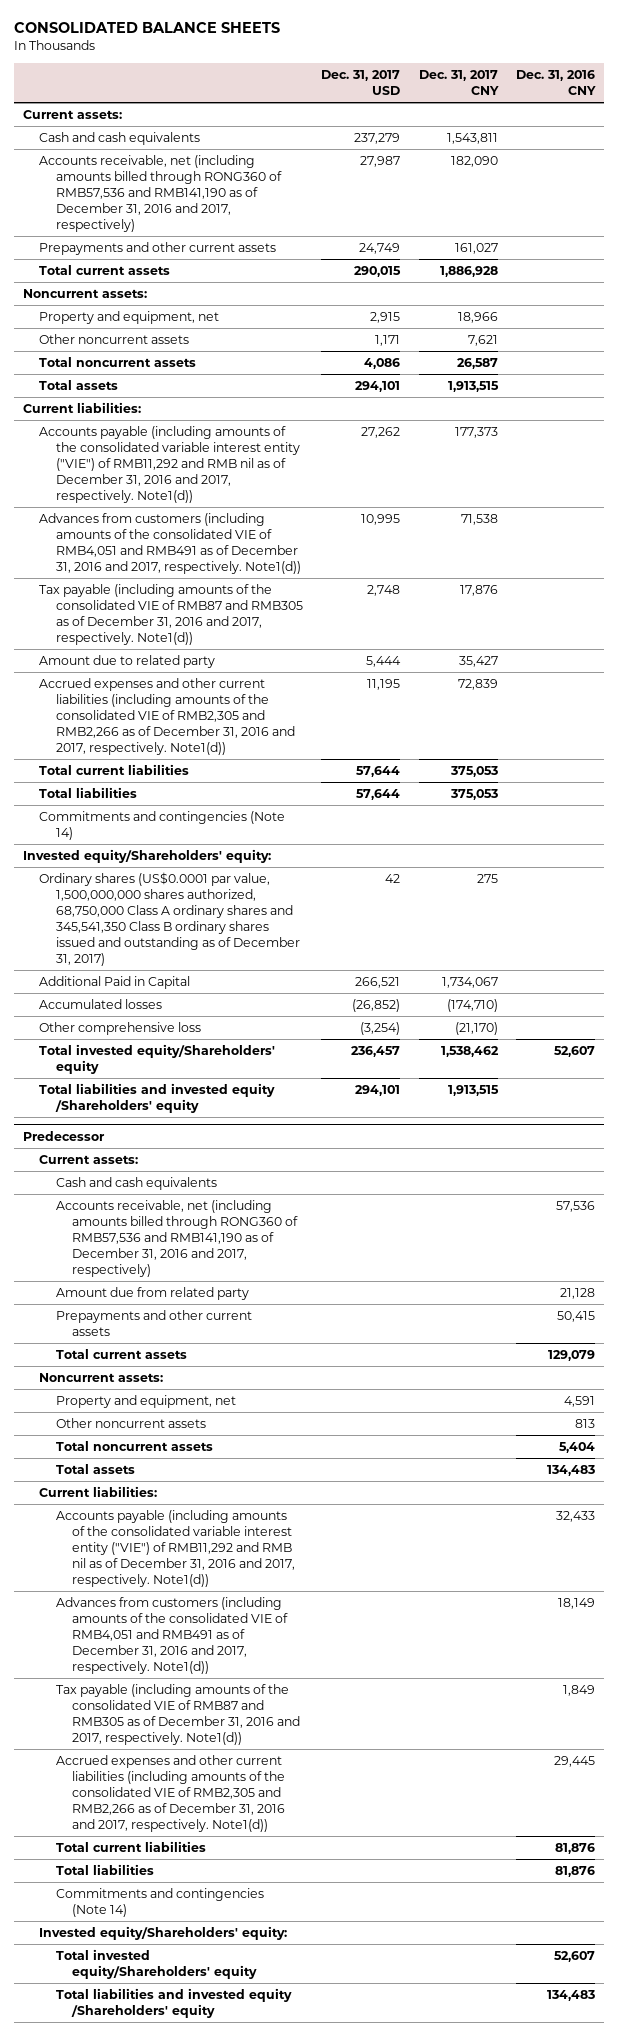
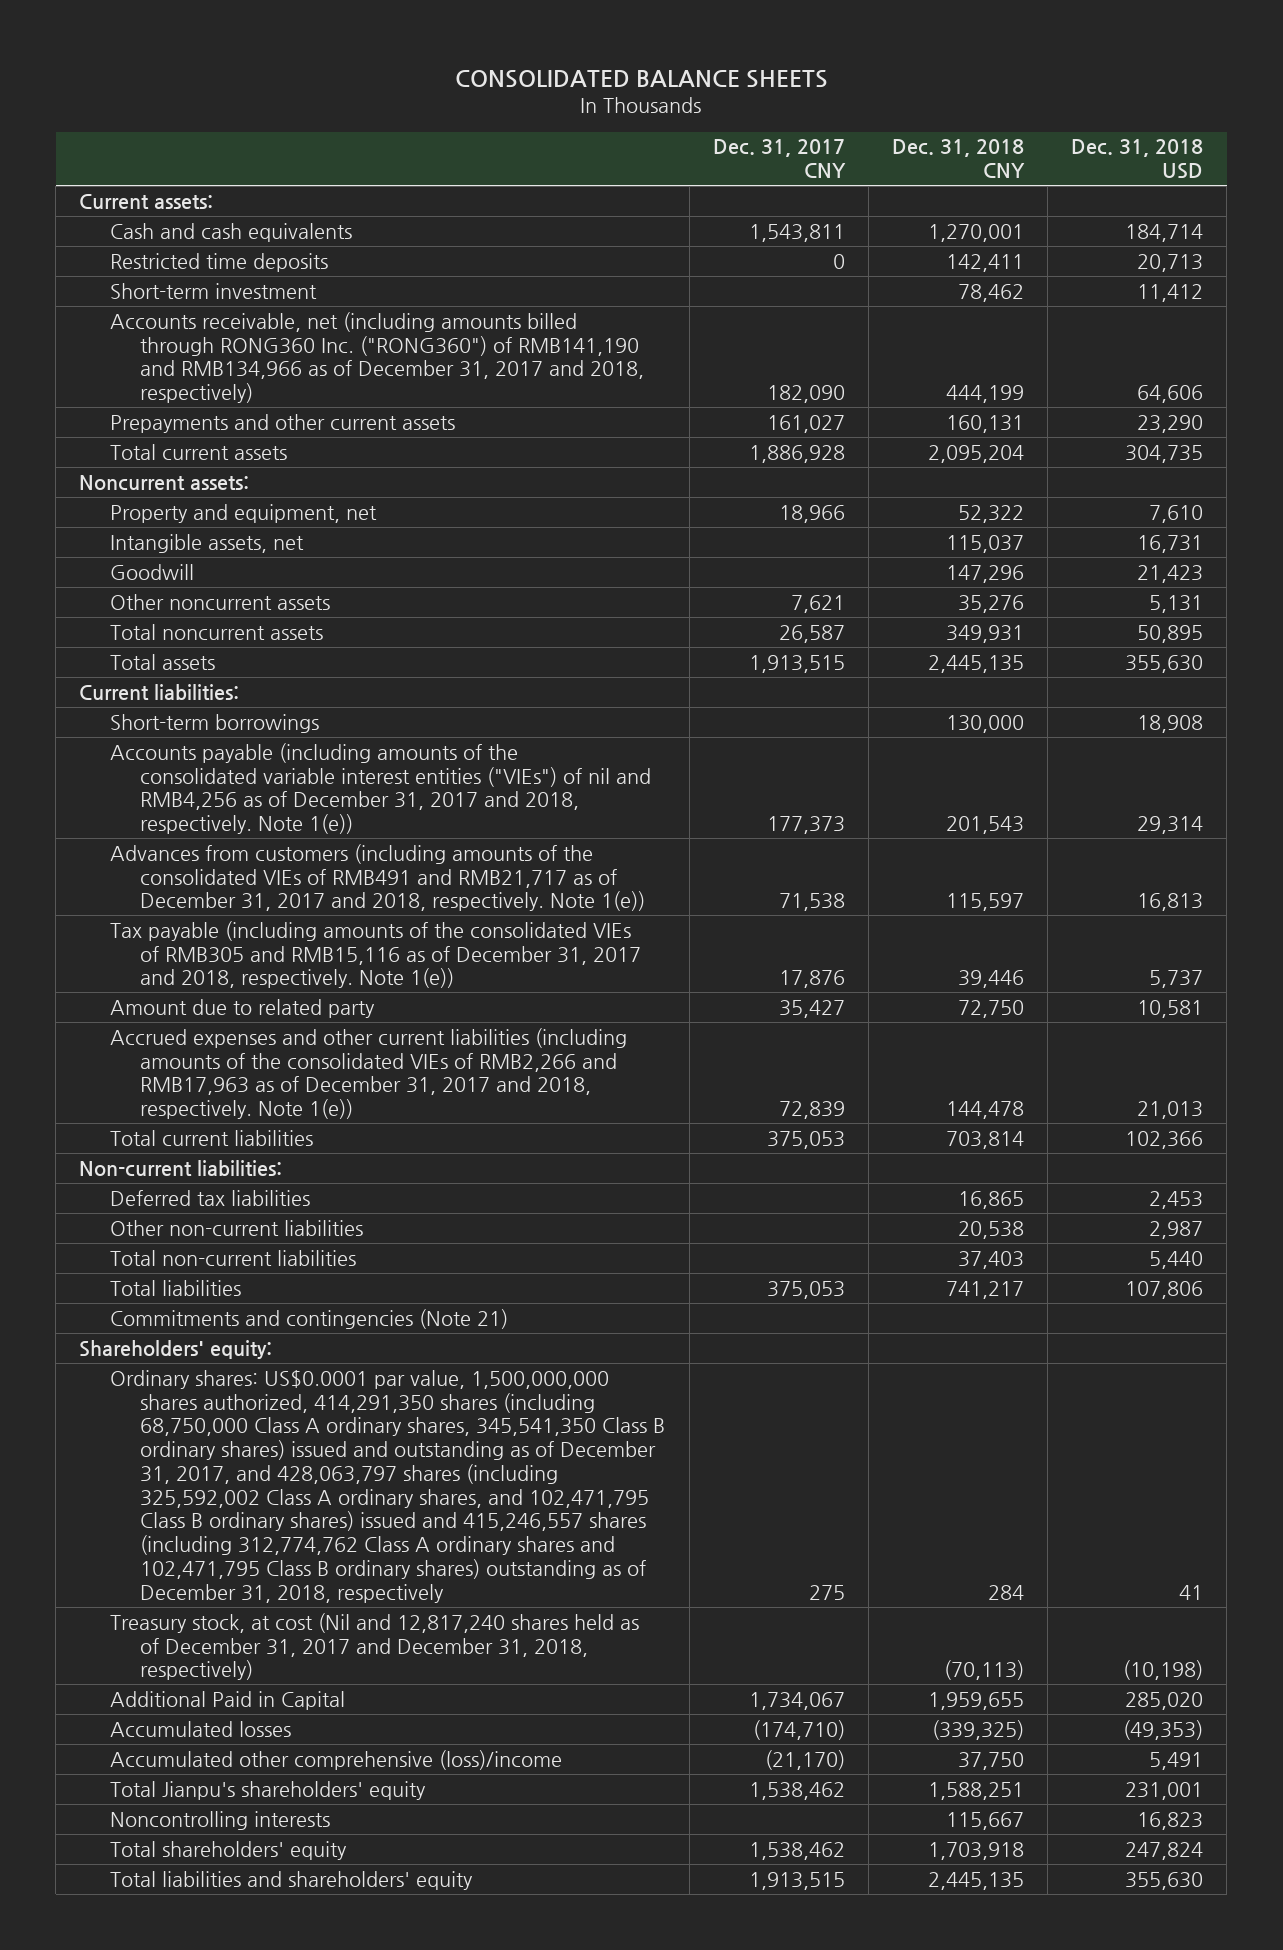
- | Dec. 31, 2017 USD | Dec. 31, 2017 CNY | Dec. 31, 2016 CNY
+ | Dec. 31, 2017 CNY | Dec. 31, 2018 CNY | Dec. 31, 2018 USD
- Accounts receivable, net (including amounts billed through RONG360 of RMB57,536 and RMB141,190 as of December 31, 2016 and 2017, respectively) | 27,987 | 182,090 |
+ Restricted time deposits | 0 | 142,411 | 20,713
+ Short-term investment | | 78,462 | 11,412
+ Accounts receivable, net (including amounts billed through RONG360 Inc. ("RONG360") of RMB141,190 and RMB134,966 as of December 31, 2017 and 2018, respectively) | 182,090 | 444,199 | 64,606
+ Intangible assets, net | | 115,037 | 16,731
+ Goodwill | | 147,296 | 21,423
- Accounts payable (including amounts of the consolidated variable interest entity ("VIE") of RMB11,292 and RMB nil as of December 31, 2016 and 2017, respectively. Note1(d)) | 27,262 | 177,373 |
- Advances from customers (including amounts of the consolidated VIE of RMB4,051 and RMB491 as of December 31, 2016 and 2017, respectively. Note1(d)) | 10,995 | 71,538 |
- Tax payable (including amounts of the consolidated VIE of RMB87 and RMB305 as of December 31, 2016 and 2017, respectively. Note1(d)) | 2,748 | 17,876 |
+ Short-term borrowings | | 130,000 | 18,908
+ Accounts payable (including amounts of the consolidated variable interest entities ("VIEs") of nil and RMB4,256 as of December 31, 2017 and 2018, respectively. Note 1(e)) | 177,373 | 201,543 | 29,314
+ Advances from customers (including amounts of the consolidated VIEs of RMB491 and RMB21,717 as of December 31, 2017 and 2018, respectively. Note 1(e)) | 71,538 | 115,597 | 16,813
+ Tax payable (including amounts of the consolidated VIEs of RMB305 and RMB15,116 as of December 31, 2017 and 2018, respectively. Note 1(e)) | 17,876 | 39,446 | 5,737
- Accrued expenses and other current liabilities (including amounts of the consolidated VIE of RMB2,305 and RMB2,266 as of December 31, 2016 and 2017, respectively. Note1(d)) | 11,195 | 72,839 |
+ Accrued expenses and other current liabilities (including amounts of the consolidated VIEs of RMB2,266 and RMB17,963 as of December 31, 2017 and 2018, respectively. Note 1(e)) | 72,839 | 144,478 | 21,013
+ Non-current liabilities:
+ Deferred tax liabilities | | 16,865 | 2,453
+ Other non-current liabilities | | 20,538 | 2,987
+ Total non-current liabilities | | 37,403 | 5,440
- Commitments and contingencies (Note 14)
- Invested equity/Shareholders' equity:
- Ordinary shares (US$0.0001 par value, 1,500,000,000 shares authorized, 68,750,000 Class A ordinary shares and 345,541,350 Class B ordinary shares issued and outstanding as of December 31, 2017) | 42 | 275 |
+ Commitments and contingencies (Note 21)
+ Shareholders' equity:
+ Ordinary shares: US$0.0001 par value, 1,500,000,000 shares authorized, 414,291,350 shares (including 68,750,000 Class A ordinary shares, 345,541,350 Class B ordinary shares) issued and outstanding as of December 31, 2017, and 428,063,797 shares (including 325,592,002 Class A ordinary shares, and 102,471,795 Class B ordinary shares) issued and 415,246,557 shares (including 312,774,762 Class A ordinary shares and 102,471,795 Class B ordinary shares) outstanding as of December 31, 2018, respectively | 275 | 284 | 41
+ Treasury stock, at cost (Nil and 12,817,240 shares held as of December 31, 2017 and December 31, 2018, respectively) | | (70,113) | (10,198)
- Other comprehensive loss | (3,254) | (21,170) |
- Total invested equity/Shareholders' equity | 236,457 | 1,538,462 | 52,607
- Total liabilities and invested equity /Shareholders' equity | 294,101 | 1,913,515 |
- Predecessor
- Current assets:
- Cash and cash equivalents
- Accounts receivable, net (including amounts billed through RONG360 of RMB57,536 and RMB141,190 as of December 31, 2016 and 2017, respectively) | | | 57,536
- Amount due from related party | | | 21,128
- Prepayments and other current assets | | | 50,415
- Total current assets | | | 129,079
- Noncurrent assets:
- Property and equipment, net | | | 4,591
- Other noncurrent assets | | | 813
- Total noncurrent assets | | | 5,404
- Total assets | | | 134,483
- Current liabilities:
- Accounts payable (including amounts of the consolidated variable interest entity ("VIE") of RMB11,292 and RMB nil as of December 31, 2016 and 2017, respectively. Note1(d)) | | | 32,433
- Advances from customers (including amounts of the consolidated VIE of RMB4,051 and RMB491 as of December 31, 2016 and 2017, respectively. Note1(d)) | | | 18,149
- Tax payable (including amounts of the consolidated VIE of RMB87 and RMB305 as of December 31, 2016 and 2017, respectively. Note1(d)) | | | 1,849
- Accrued expenses and other current liabilities (including amounts of the consolidated VIE of RMB2,305 and RMB2,266 as of December 31, 2016 and 2017, respectively. Note1(d)) | | | 29,445
- Total current liabilities | | | 81,876
- Total liabilities | | | 81,876
- Commitments and contingencies (Note 14)
- Invested equity/Shareholders' equity:
- Total invested equity/Shareholders' equity | | | 52,607
- Total liabilities and invested equity /Shareholders' equity | | | 134,483
+ Accumulated other comprehensive (loss)/income | (21,170) | 37,750 | 5,491
+ Total Jianpu's shareholders' equity | 1,538,462 | 1,588,251 | 231,001
+ Noncontrolling interests | | 115,667 | 16,823
+ Total shareholders' equity | 1,538,462 | 1,703,918 | 247,824
+ Total liabilities and shareholders' equity | 1,913,515 | 2,445,135 | 355,630

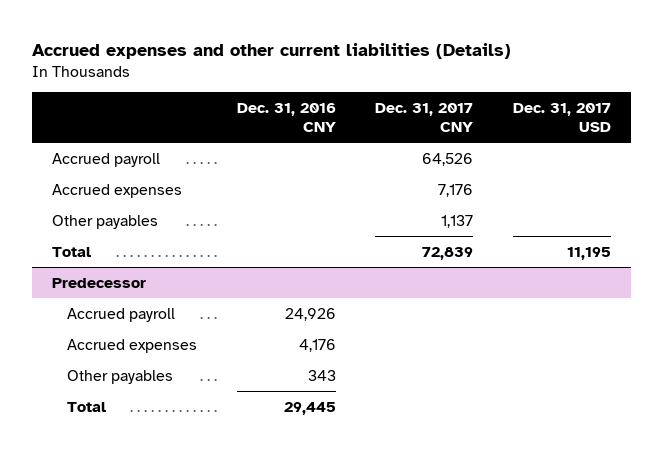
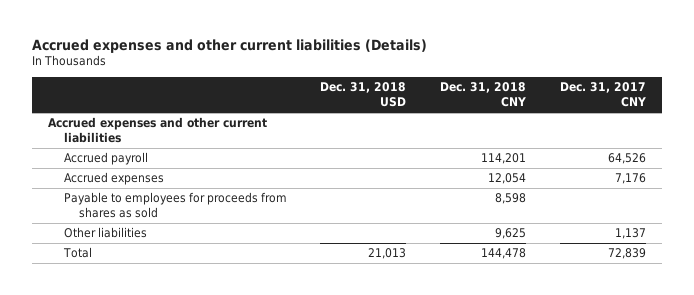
- | Dec. 31, 2016 CNY | Dec. 31, 2017 CNY | Dec. 31, 2017 USD
+ | Dec. 31, 2018 USD | Dec. 31, 2018 CNY | Dec. 31, 2017 CNY
+ Accrued expenses and other current liabilities
- Other payables | | 1,137 |
+ Payable to employees for proceeds from shares as sold | | 8,598 |
+ Other liabilities | | 9,625 | 1,137
- Predecessor
- Accrued payroll | 24,926 | |
- Accrued expenses | 4,176 | |
- Other payables | 343 | |
- Total | 29,445 | |

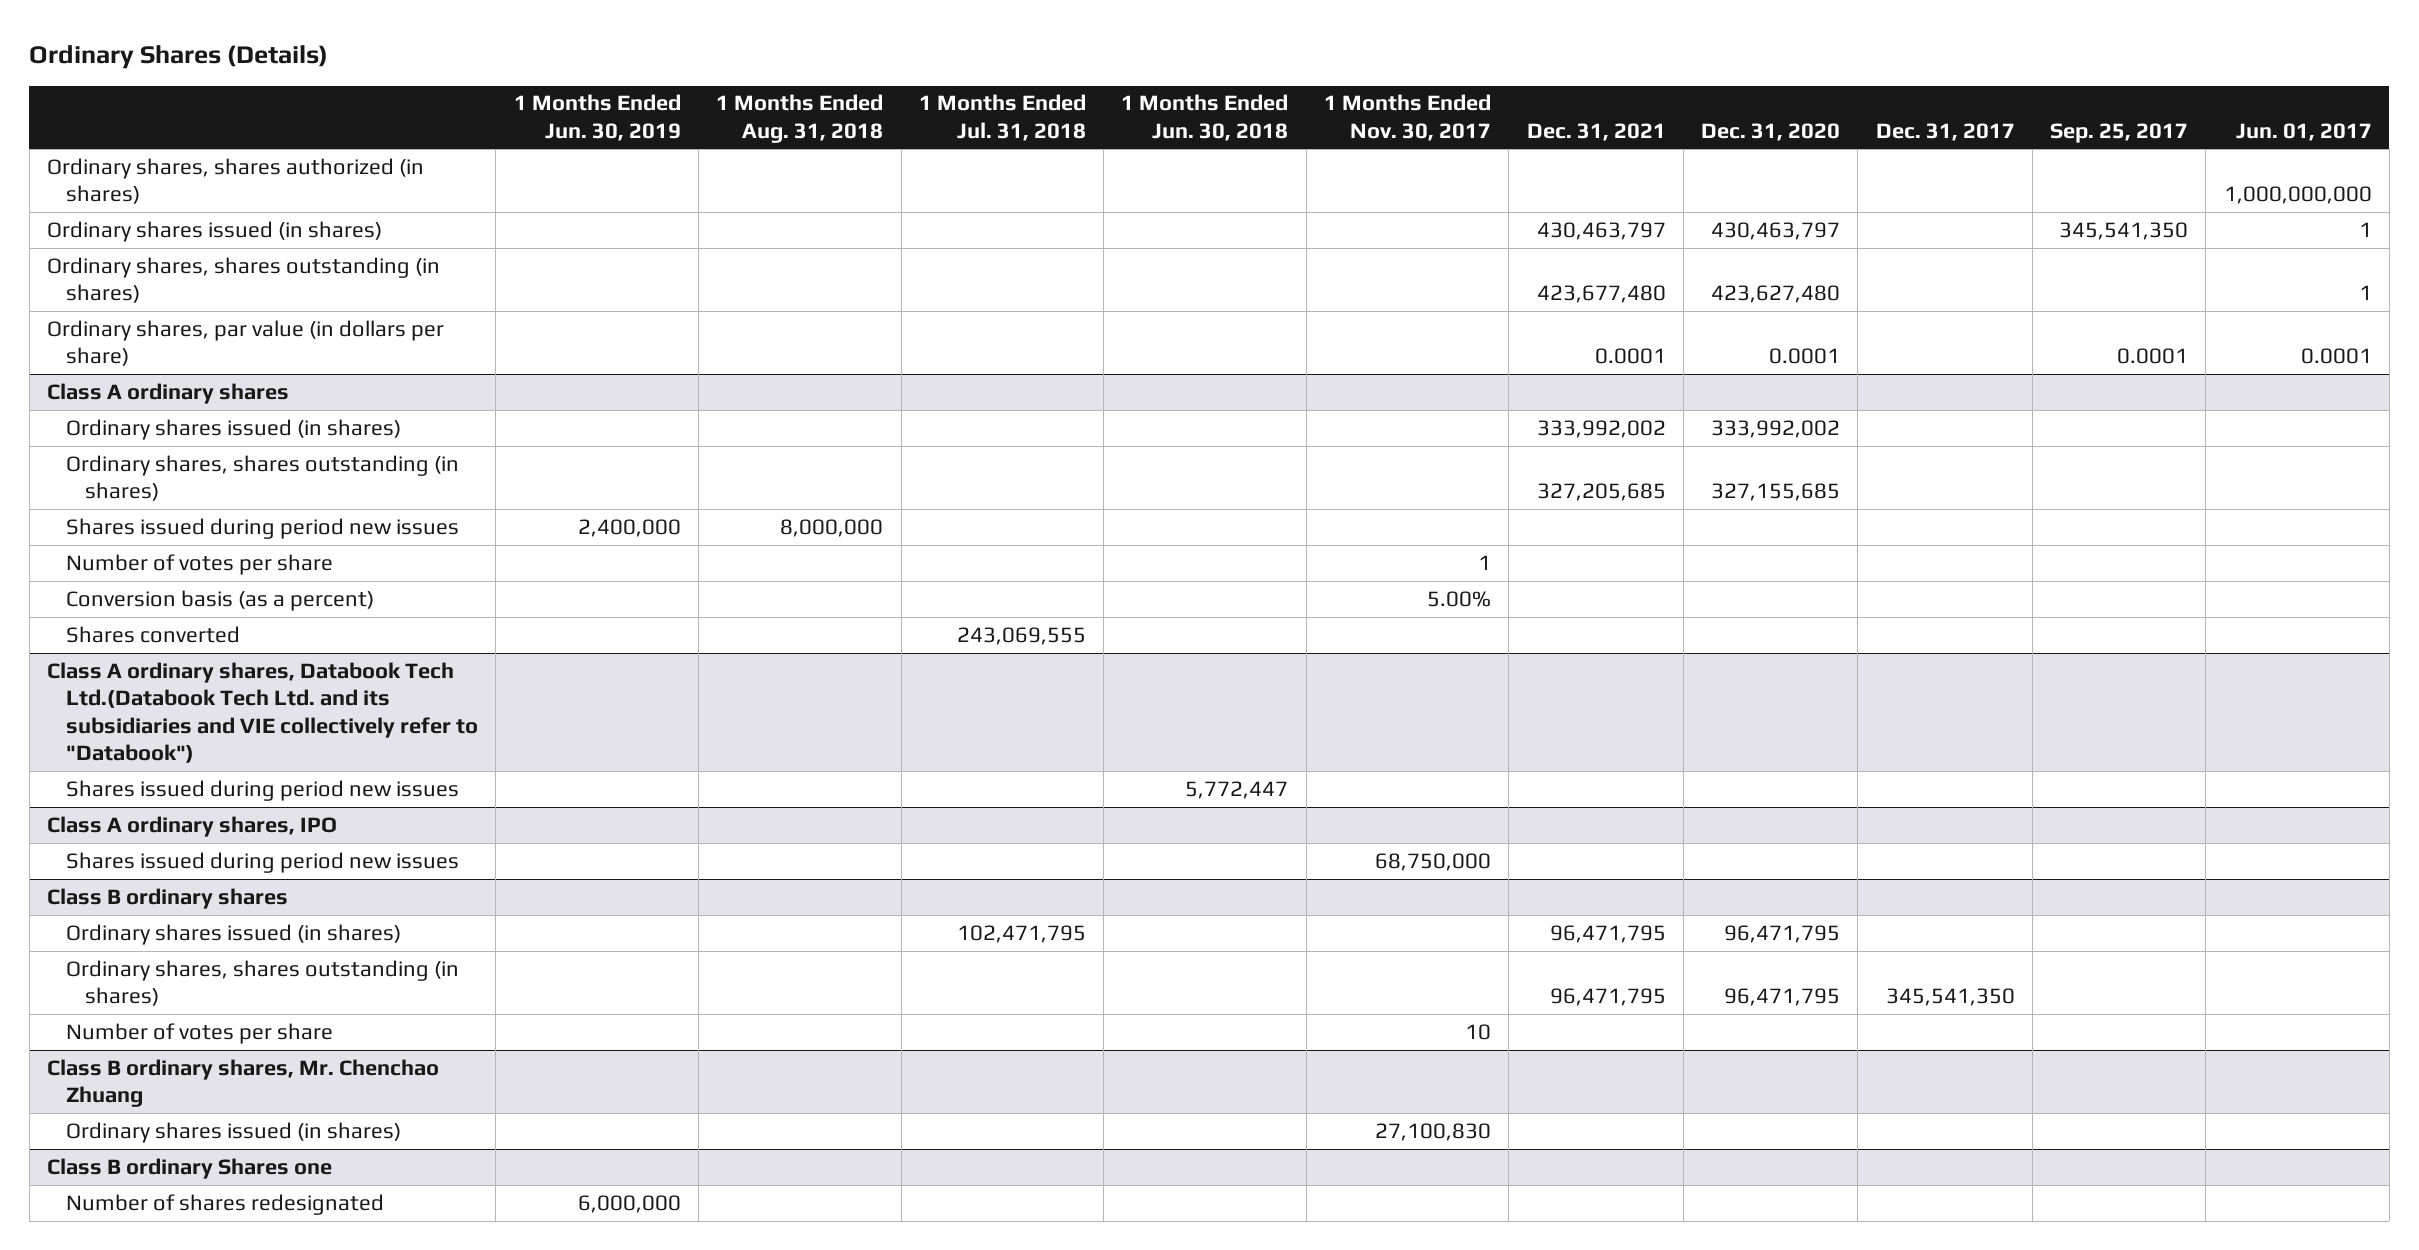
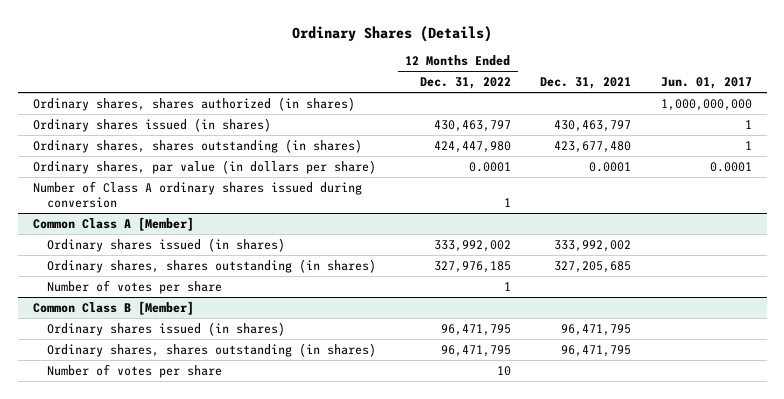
- | 1 Months Ended Jun. 30, 2019 | 1 Months Ended Aug. 31, 2018 | 1 Months Ended Jul. 31, 2018 | 1 Months Ended Jun. 30, 2018 | 1 Months Ended Nov. 30, 2017 | Dec. 31, 2021 | Dec. 31, 2020 | Dec. 31, 2017 | Sep. 25, 2017 | Jun. 01, 2017
+ | 12 Months Ended Dec. 31, 2022 | Dec. 31, 2021 | Jun. 01, 2017
- Class A ordinary shares
+ Number of Class A ordinary shares issued during conversion | 1 | |
+ Common Class A [Member]
- Shares issued during period new issues | 2,400,000 | 8,000,000 | | | | | | | |
- Conversion basis (as a percent) | | | | | 5.00% | | | | |
- Shares converted | | | 243,069,555 | | | | | | |
- Class A ordinary shares, Databook Tech Ltd.(Databook Tech Ltd. and its subsidiaries and VIE collectively refer to "Databook")
- Shares issued during period new issues | | | | 5,772,447 | | | | | |
- Class A ordinary shares, IPO
- Shares issued during period new issues | | | | | 68,750,000 | | | | |
- Class B ordinary shares
+ Common Class B [Member]
- Class B ordinary shares, Mr. Chenchao Zhuang
- Ordinary shares issued (in shares) | | | | | 27,100,830 | | | | |
- Class B ordinary Shares one
- Number of shares redesignated | 6,000,000 | | | | | | | | |

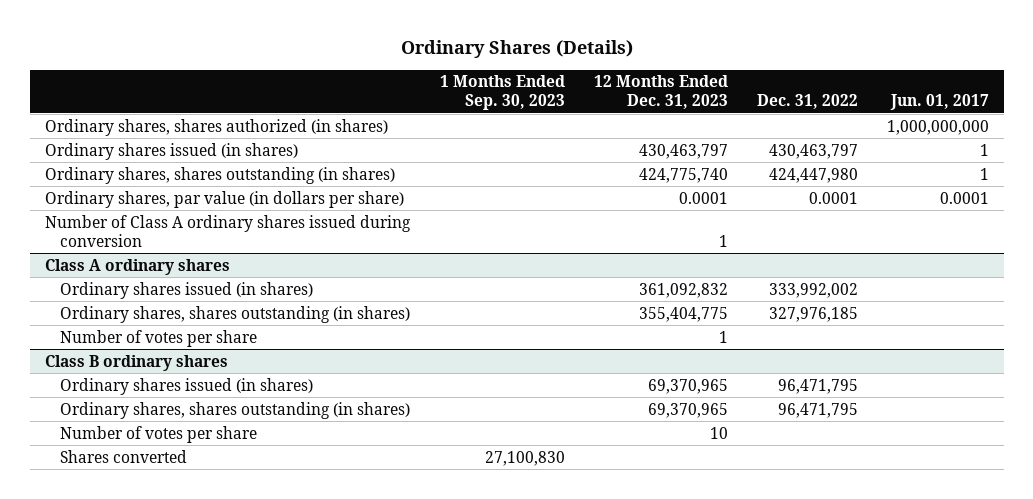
- | 12 Months Ended Dec. 31, 2022 | Dec. 31, 2021 | Jun. 01, 2017
+ | 1 Months Ended Sep. 30, 2023 | 12 Months Ended Dec. 31, 2023 | Dec. 31, 2022 | Jun. 01, 2017
- Common Class A [Member]
+ Class A ordinary shares
- Common Class B [Member]
+ Class B ordinary shares
+ Shares converted | 27,100,830 | | |

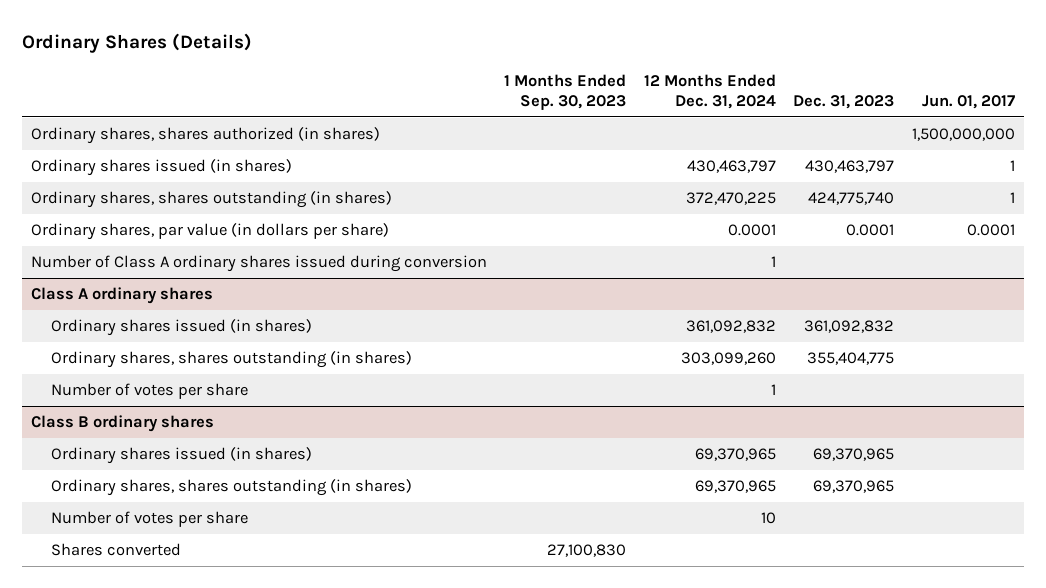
- | 1 Months Ended Sep. 30, 2023 | 12 Months Ended Dec. 31, 2023 | Dec. 31, 2022 | Jun. 01, 2017
+ | 1 Months Ended Sep. 30, 2023 | 12 Months Ended Dec. 31, 2024 | Dec. 31, 2023 | Jun. 01, 2017
- Ordinary shares, shares authorized (in shares) | | | | 1,000,000,000
+ Ordinary shares, shares authorized (in shares) | | | | 1,500,000,000

